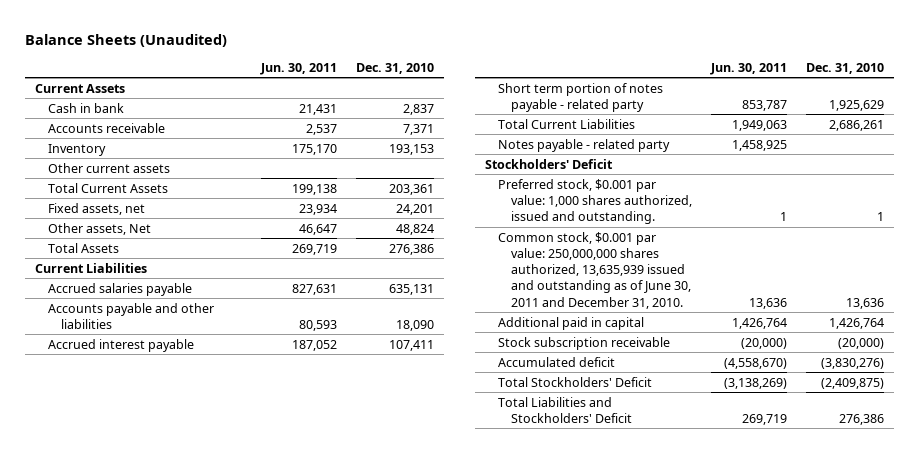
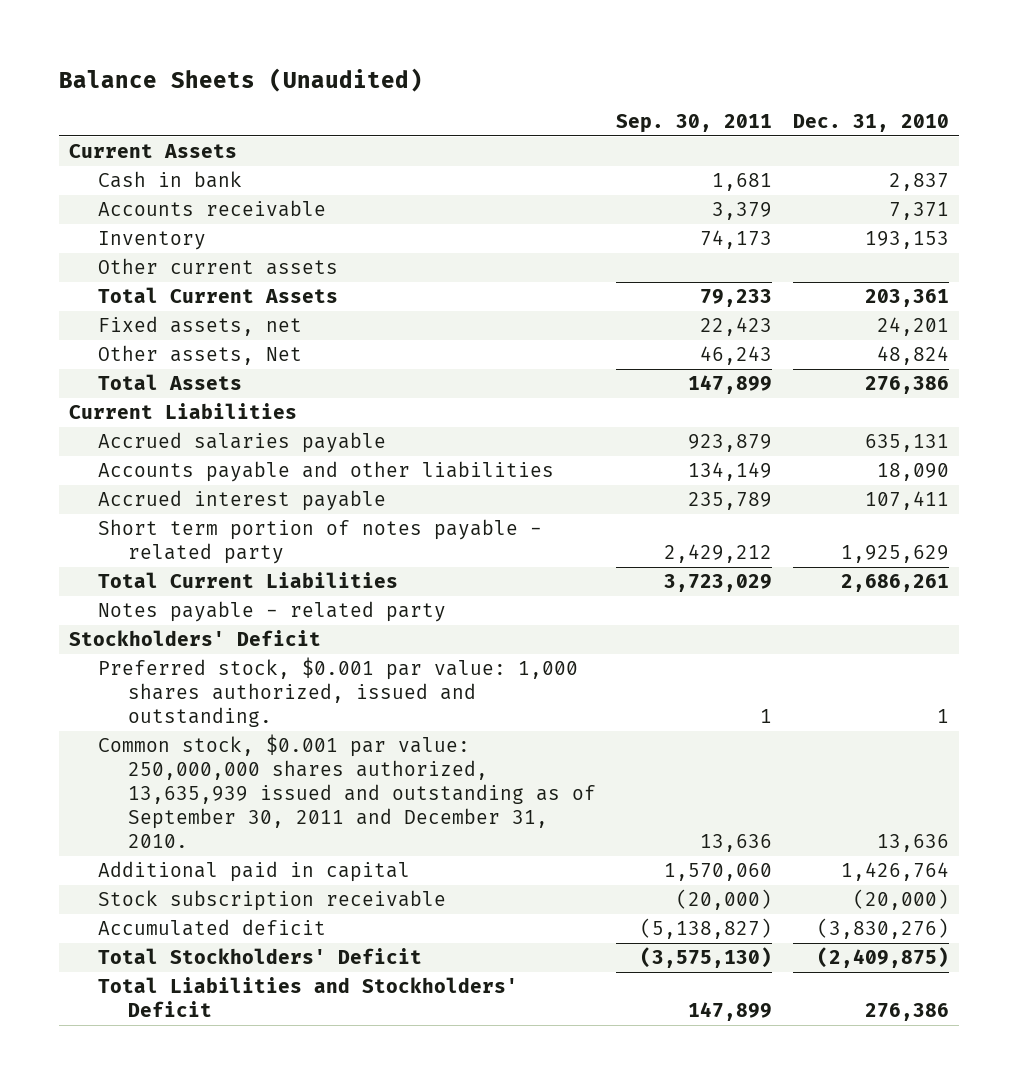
- | Jun. 30, 2011 | Dec. 31, 2010
+ | Sep. 30, 2011 | Dec. 31, 2010
- Common stock, $0.001 par value: 250,000,000 shares authorized, 13,635,939 issued and outstanding as of June 30, 2011 and December 31, 2010. | 13,636 | 13,636
+ Common stock, $0.001 par value: 250,000,000 shares authorized, 13,635,939 issued and outstanding as of September 30, 2011 and December 31, 2010. | 13,636 | 13,636

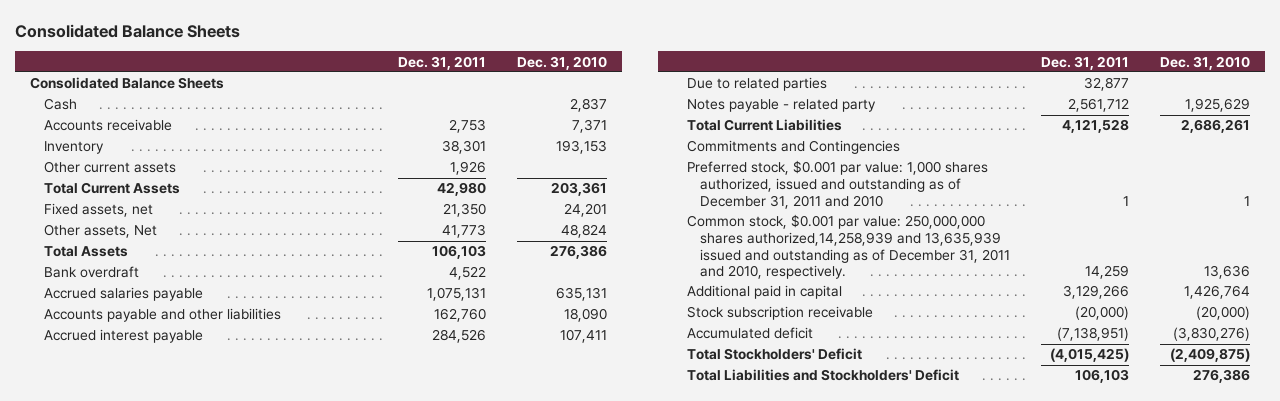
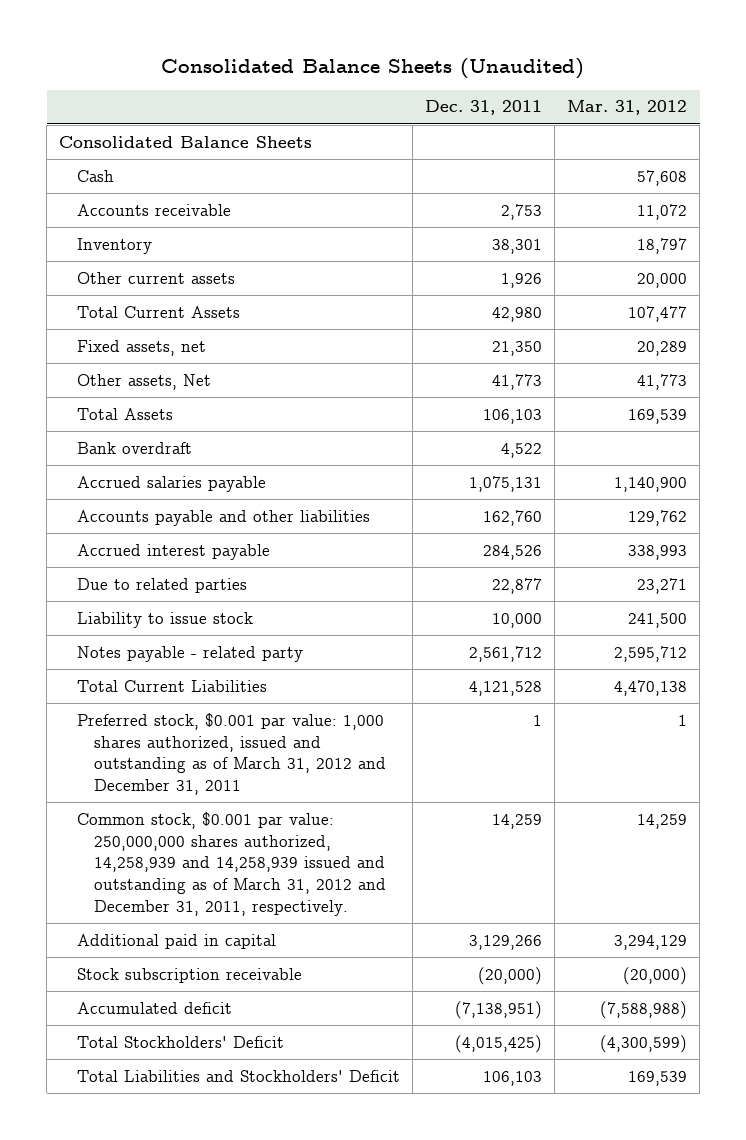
- Consolidated Balance Sheets
+ Consolidated Balance Sheets (Unaudited)
- | Dec. 31, 2011 | Dec. 31, 2010
+ | Dec. 31, 2011 | Mar. 31, 2012
- Due to related parties | 32,877 |
+ Due to related parties | 22,877 | 23,271
+ Liability to issue stock | 10,000 | 241,500
- Commitments and Contingencies
- Preferred stock, $0.001 par value: 1,000 shares authorized, issued and outstanding as of December 31, 2011 and 2010 | 1 | 1
- Common stock, $0.001 par value: 250,000,000 shares authorized,14,258,939 and 13,635,939 issued and outstanding as of December 31, 2011 and 2010, respectively. | 14,259 | 13,636
+ Preferred stock, $0.001 par value: 1,000 shares authorized, issued and outstanding as of March 31, 2012 and December 31, 2011 | 1 | 1
+ Common stock, $0.001 par value: 250,000,000 shares authorized, 14,258,939 and 14,258,939 issued and outstanding as of March 31, 2012 and December 31, 2011, respectively. | 14,259 | 14,259

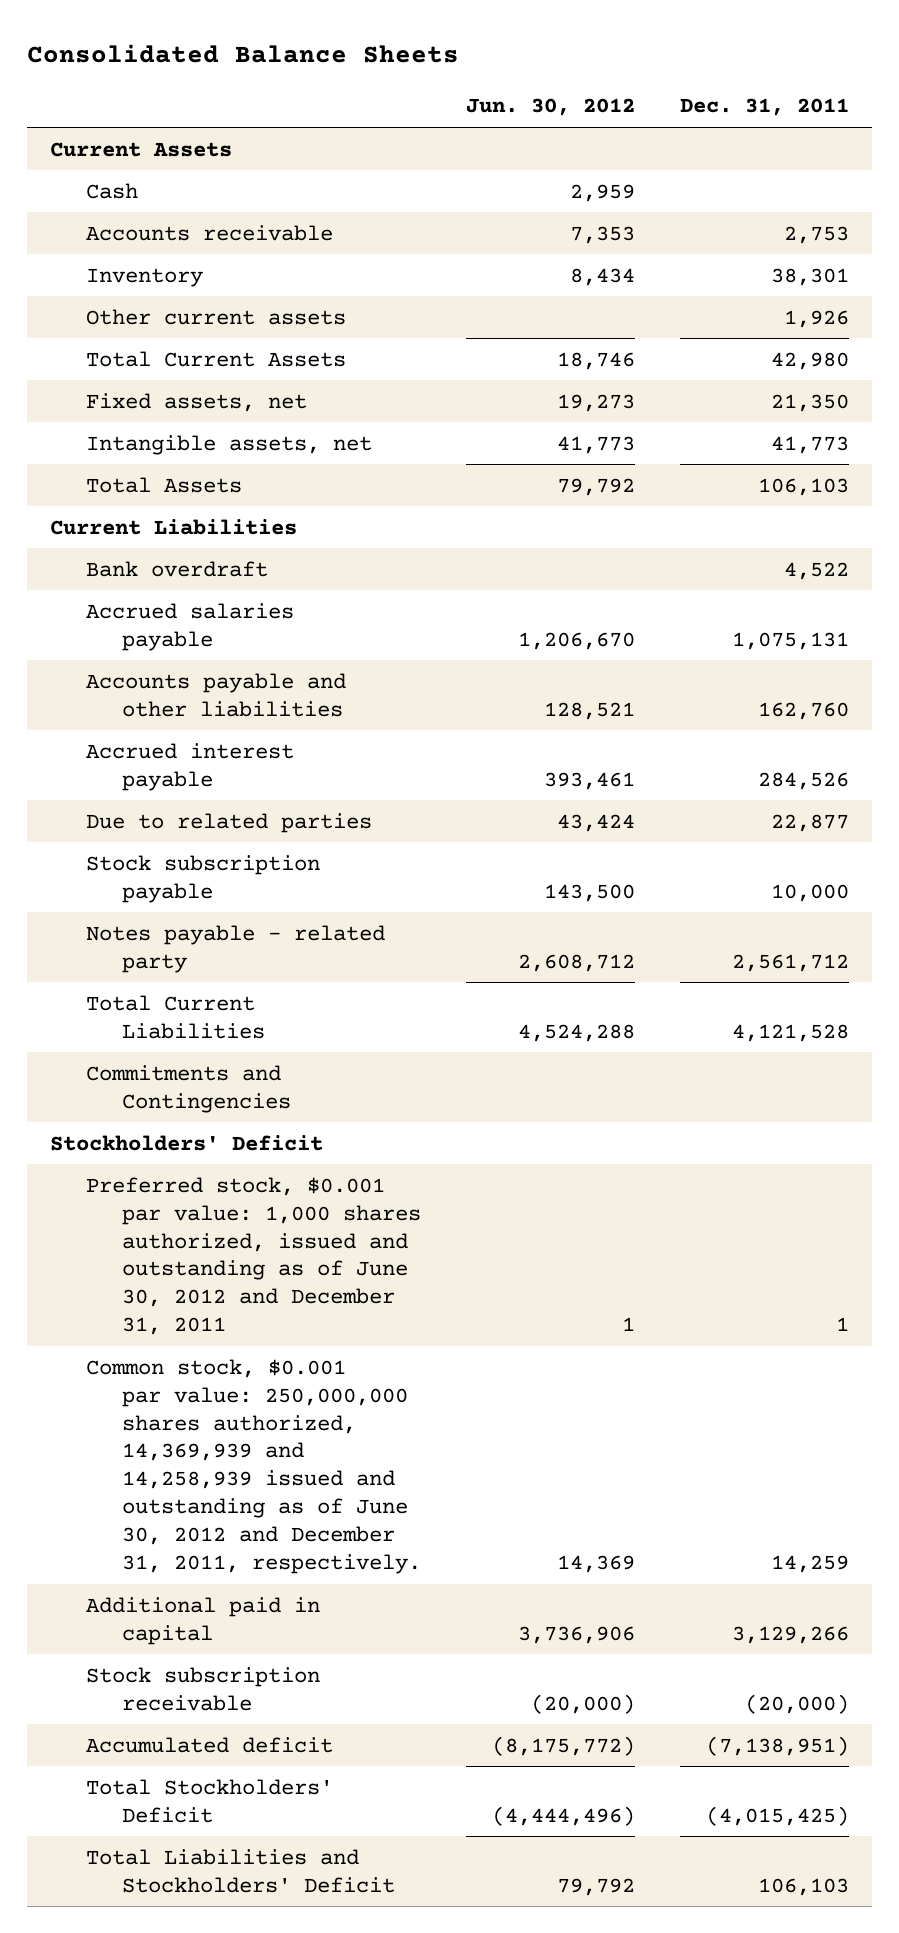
- Consolidated Balance Sheets (Unaudited)
+ Consolidated Balance Sheets
- | Dec. 31, 2011 | Mar. 31, 2012
+ | Jun. 30, 2012 | Dec. 31, 2011
- Consolidated Balance Sheets
+ Current Assets
- Other assets, Net | 41,773 | 41,773
+ Intangible assets, net | 41,773 | 41,773
+ Current Liabilities
- Liability to issue stock | 10,000 | 241,500
+ Stock subscription payable | 143,500 | 10,000
- Preferred stock, $0.001 par value: 1,000 shares authorized, issued and outstanding as of March 31, 2012 and December 31, 2011 | 1 | 1
- Common stock, $0.001 par value: 250,000,000 shares authorized, 14,258,939 and 14,258,939 issued and outstanding as of March 31, 2012 and December 31, 2011, respectively. | 14,259 | 14,259
+ Commitments and Contingencies
+ Stockholders' Deficit
+ Preferred stock, $0.001 par value: 1,000 shares authorized, issued and outstanding as of June 30, 2012 and December 31, 2011 | 1 | 1
+ Common stock, $0.001 par value: 250,000,000 shares authorized, 14,369,939 and 14,258,939 issued and outstanding as of June 30, 2012 and December 31, 2011, respectively. | 14,369 | 14,259

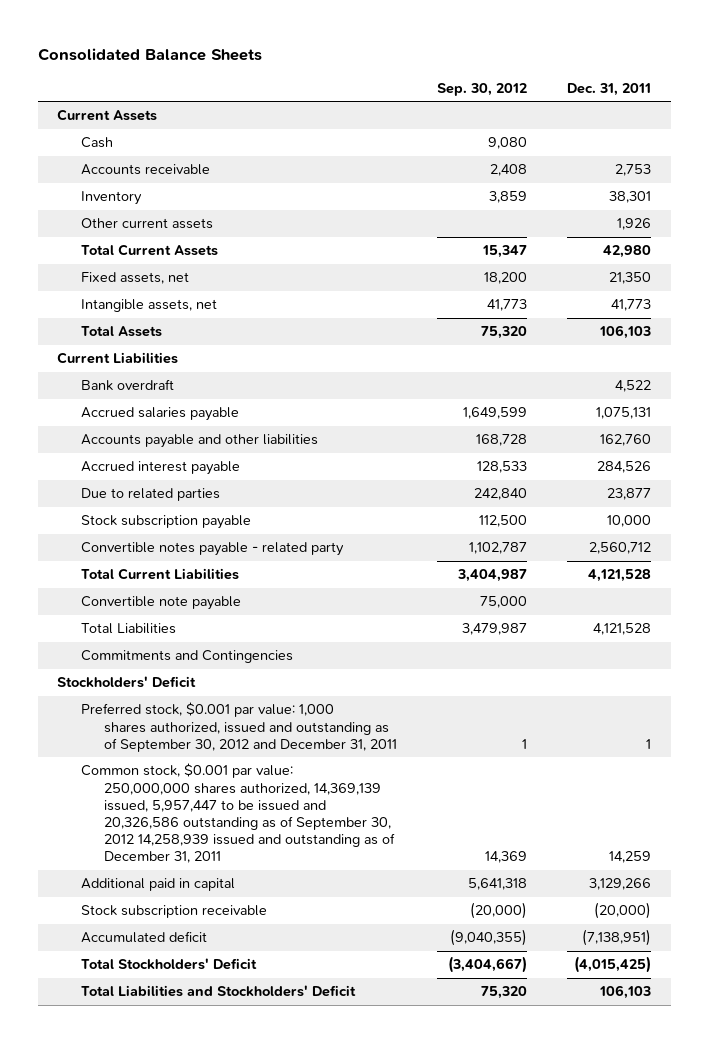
- | Jun. 30, 2012 | Dec. 31, 2011
+ | Sep. 30, 2012 | Dec. 31, 2011
- Due to related parties | 43,424 | 22,877
+ Due to related parties | 242,840 | 23,877
- Notes payable - related party | 2,608,712 | 2,561,712
+ Convertible notes payable - related party | 1,102,787 | 2,560,712
+ Convertible note payable | 75,000 |
+ Total Liabilities | 3,479,987 | 4,121,528
- Preferred stock, $0.001 par value: 1,000 shares authorized, issued and outstanding as of June 30, 2012 and December 31, 2011 | 1 | 1
- Common stock, $0.001 par value: 250,000,000 shares authorized, 14,369,939 and 14,258,939 issued and outstanding as of June 30, 2012 and December 31, 2011, respectively. | 14,369 | 14,259
+ Preferred stock, $0.001 par value: 1,000 shares authorized, issued and outstanding as of September 30, 2012 and December 31, 2011 | 1 | 1
+ Common stock, $0.001 par value: 250,000,000 shares authorized, 14,369,139 issued, 5,957,447 to be issued and 20,326,586 outstanding as of September 30, 2012 14,258,939 issued and outstanding as of December 31, 2011 | 14,369 | 14,259

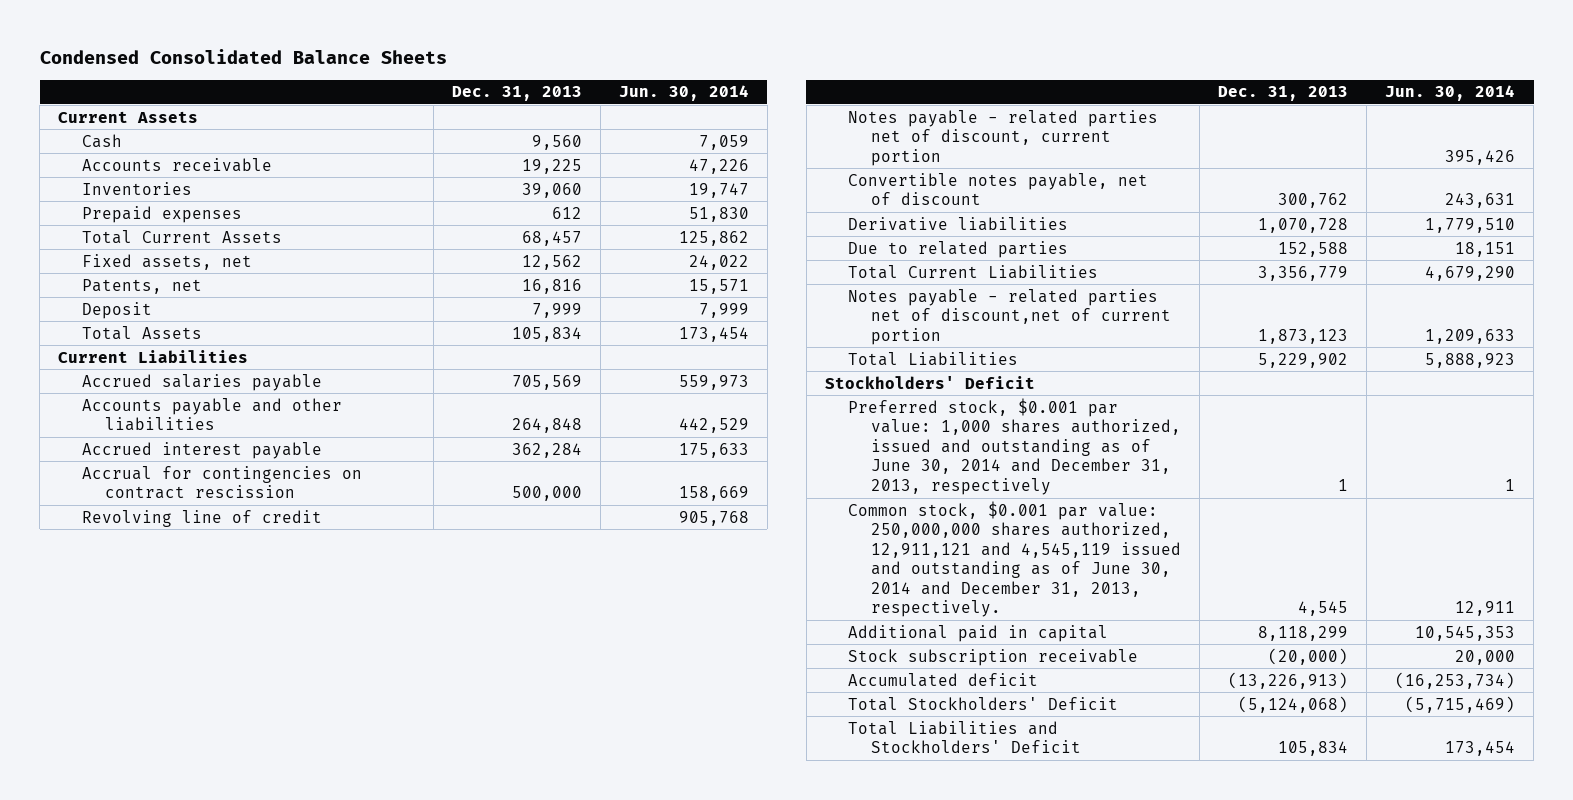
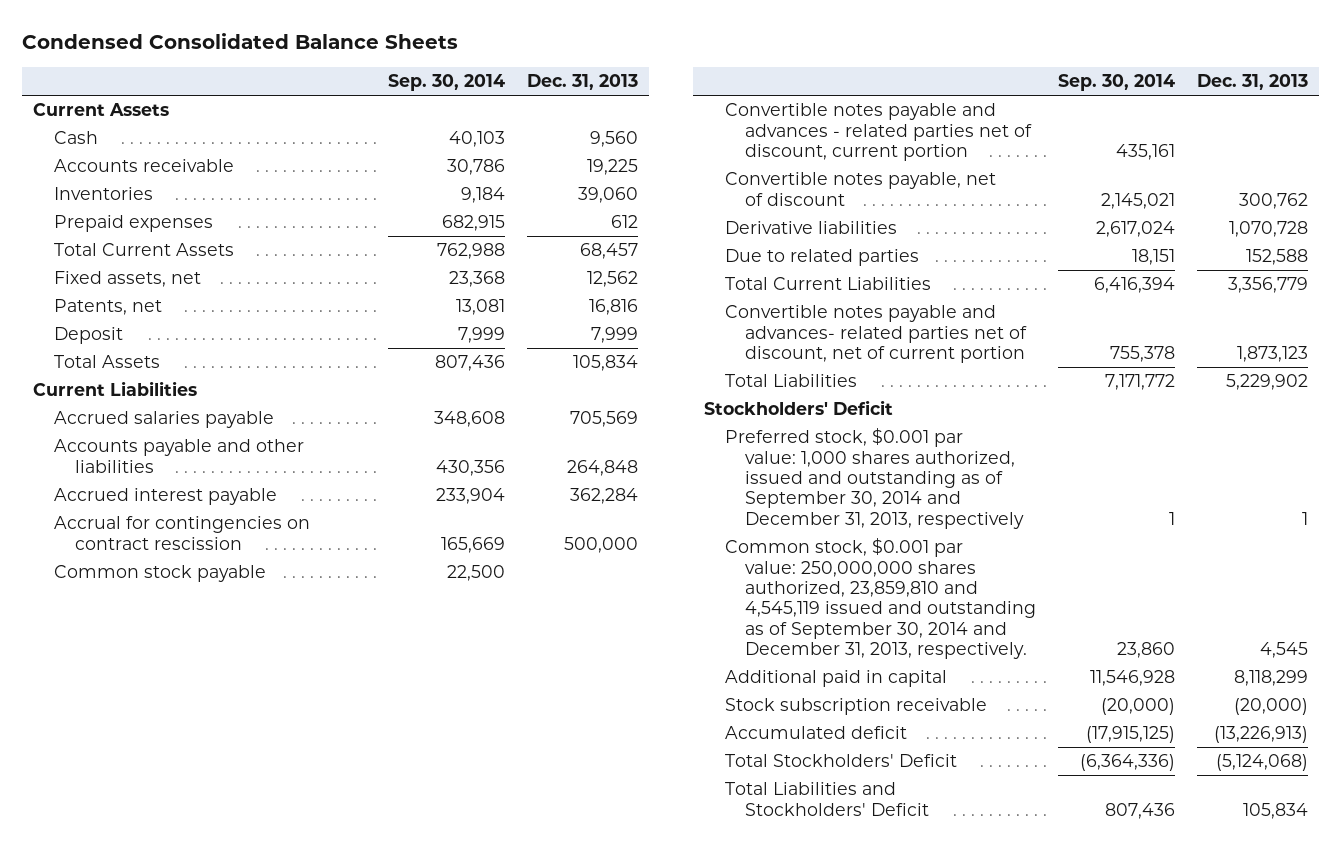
- | Dec. 31, 2013 | Jun. 30, 2014
+ | Sep. 30, 2014 | Dec. 31, 2013
- Revolving line of credit | | 905,768
- Notes payable - related parties net of discount, current portion | | 395,426
+ Common stock payable | 22,500 |
+ Convertible notes payable and advances - related parties net of discount, current portion | 435,161 |
- Notes payable - related parties net of discount,net of current portion | 1,873,123 | 1,209,633
+ Convertible notes payable and advances- related parties net of discount, net of current portion | 755,378 | 1,873,123
- Preferred stock, $0.001 par value: 1,000 shares authorized, issued and outstanding as of June 30, 2014 and December 31, 2013, respectively | 1 | 1
- Common stock, $0.001 par value: 250,000,000 shares authorized, 12,911,121 and 4,545,119 issued and outstanding as of June 30, 2014 and December 31, 2013, respectively. | 4,545 | 12,911
+ Preferred stock, $0.001 par value: 1,000 shares authorized, issued and outstanding as of September 30, 2014 and December 31, 2013, respectively | 1 | 1
+ Common stock, $0.001 par value: 250,000,000 shares authorized, 23,859,810 and 4,545,119 issued and outstanding as of September 30, 2014 and December 31, 2013, respectively. | 23,860 | 4,545

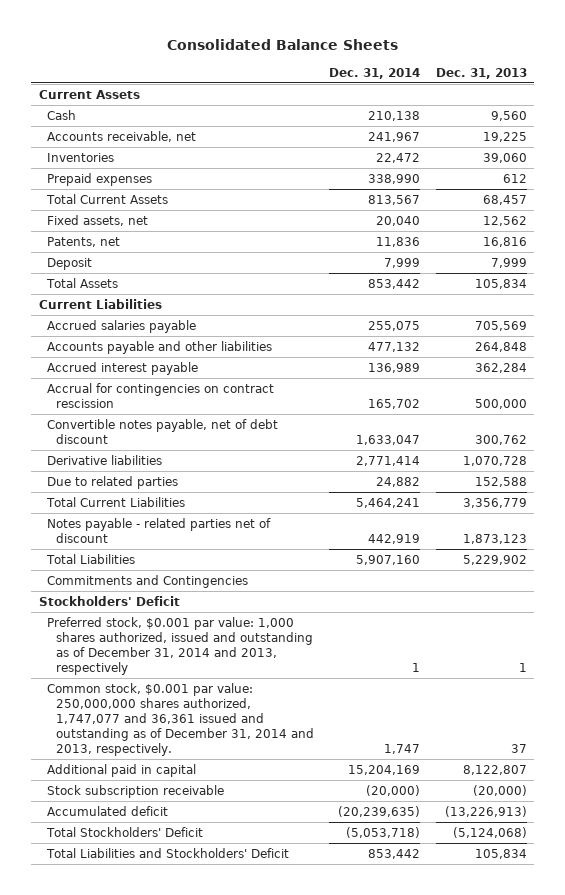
- Condensed Consolidated Balance Sheets
+ Consolidated Balance Sheets
- | Sep. 30, 2014 | Dec. 31, 2013
+ | Dec. 31, 2014 | Dec. 31, 2013
- Accounts receivable | 30,786 | 19,225
+ Accounts receivable, net | 241,967 | 19,225
- Common stock payable | 22,500 |
- Convertible notes payable and advances - related parties net of discount, current portion | 435,161 |
- Convertible notes payable, net of discount | 2,145,021 | 300,762
+ Convertible notes payable, net of debt discount | 1,633,047 | 300,762
- Convertible notes payable and advances- related parties net of discount, net of current portion | 755,378 | 1,873,123
+ Notes payable - related parties net of discount | 442,919 | 1,873,123
+ Commitments and Contingencies
- Preferred stock, $0.001 par value: 1,000 shares authorized, issued and outstanding as of September 30, 2014 and December 31, 2013, respectively | 1 | 1
- Common stock, $0.001 par value: 250,000,000 shares authorized, 23,859,810 and 4,545,119 issued and outstanding as of September 30, 2014 and December 31, 2013, respectively. | 23,860 | 4,545
- Additional paid in capital | 11,546,928 | 8,118,299
+ Preferred stock, $0.001 par value: 1,000 shares authorized, issued and outstanding as of December 31, 2014 and 2013, respectively | 1 | 1
+ Common stock, $0.001 par value: 250,000,000 shares authorized, 1,747,077 and 36,361 issued and outstanding as of December 31, 2014 and 2013, respectively. | 1,747 | 37
+ Additional paid in capital | 15,204,169 | 8,122,807

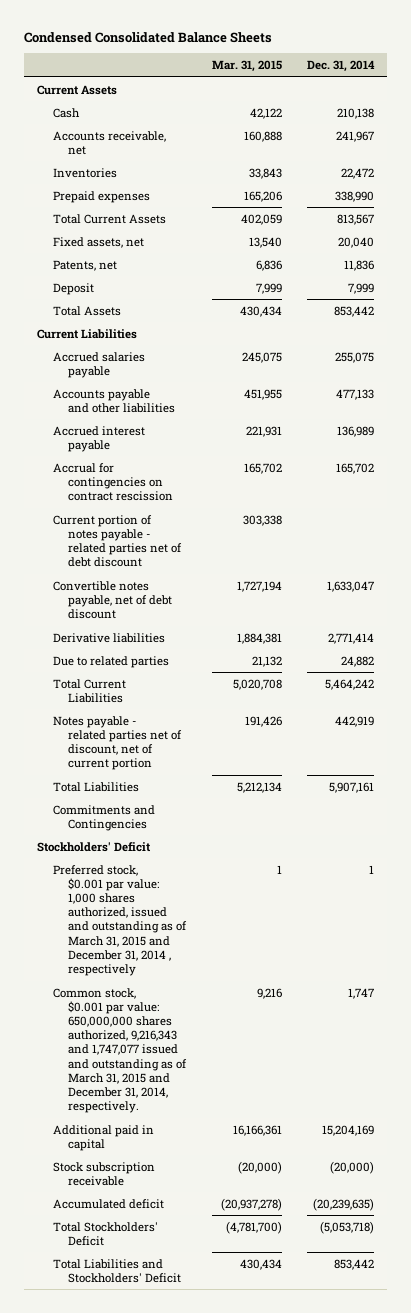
- Consolidated Balance Sheets
+ Condensed Consolidated Balance Sheets
- | Dec. 31, 2014 | Dec. 31, 2013
+ | Mar. 31, 2015 | Dec. 31, 2014
- Accounts payable and other liabilities | 477,132 | 264,848
+ Accounts payable and other liabilities | 451,955 | 477,133
+ Current portion of notes payable - related parties net of debt discount | 303,338 |
- Total Current Liabilities | 5,464,241 | 3,356,779
- Notes payable - related parties net of discount | 442,919 | 1,873,123
- Total Liabilities | 5,907,160 | 5,229,902
+ Total Current Liabilities | 5,020,708 | 5,464,242
+ Notes payable - related parties net of discount, net of current portion | 191,426 | 442,919
+ Total Liabilities | 5,212,134 | 5,907,161
- Preferred stock, $0.001 par value: 1,000 shares authorized, issued and outstanding as of December 31, 2014 and 2013, respectively | 1 | 1
- Common stock, $0.001 par value: 250,000,000 shares authorized, 1,747,077 and 36,361 issued and outstanding as of December 31, 2014 and 2013, respectively. | 1,747 | 37
+ Preferred stock, $0.001 par value: 1,000 shares authorized, issued and outstanding as of March 31, 2015 and December 31, 2014 , respectively | 1 | 1
+ Common stock, $0.001 par value: 650,000,000 shares authorized, 9,216,343 and 1,747,077 issued and outstanding as of March 31, 2015 and December 31, 2014, respectively. | 9,216 | 1,747

